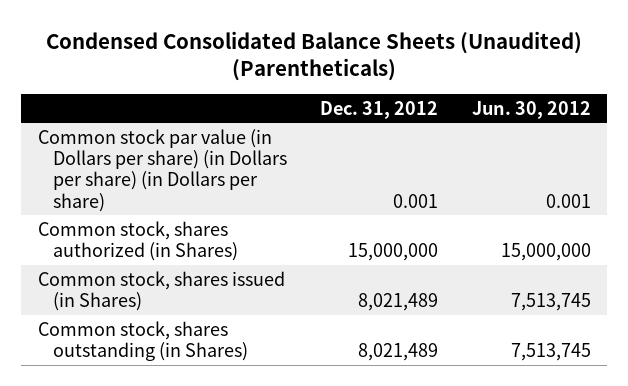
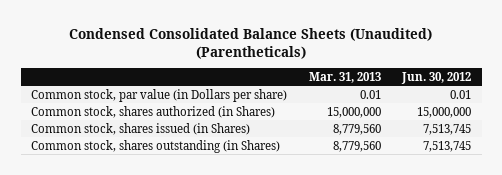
- | Dec. 31, 2012 | Jun. 30, 2012
+ | Mar. 31, 2013 | Jun. 30, 2012
- Common stock par value (in Dollars per share) (in Dollars per share) (in Dollars per share) | 0.001 | 0.001
+ Common stock, par value (in Dollars per share) | 0.01 | 0.01

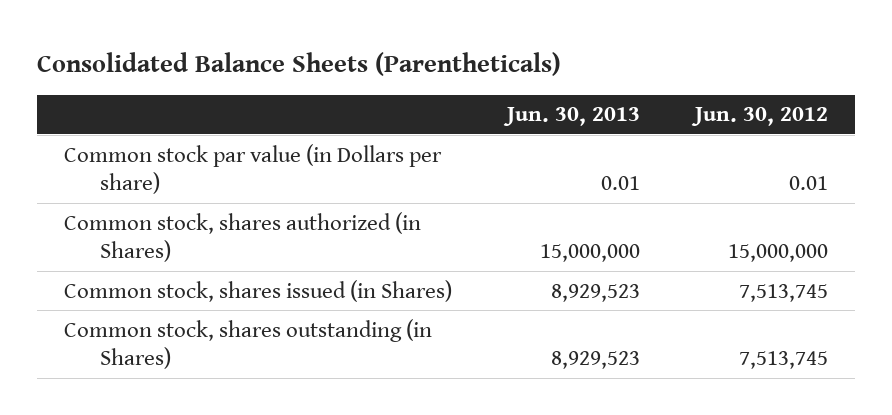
- Condensed Consolidated Balance Sheets (Unaudited) (Parentheticals)
+ Consolidated Balance Sheets (Parentheticals)
- | Mar. 31, 2013 | Jun. 30, 2012
+ | Jun. 30, 2013 | Jun. 30, 2012
- Common stock, par value (in Dollars per share) | 0.01 | 0.01
+ Common stock par value (in Dollars per share) | 0.01 | 0.01

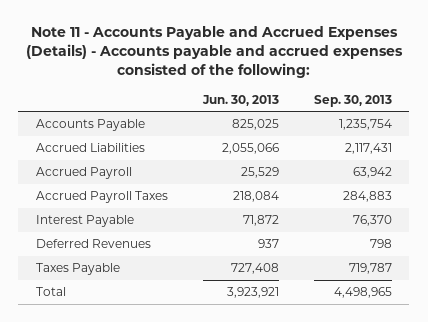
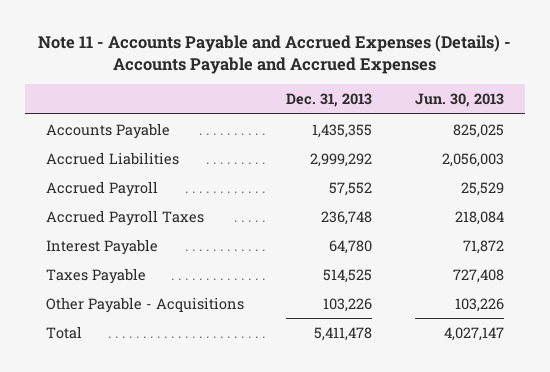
- Note 11 - Accounts Payable and Accrued Expenses (Details) - Accounts payable and accrued expenses consisted of the following:
+ Note 11 - Accounts Payable and Accrued Expenses (Details) - Accounts Payable and Accrued Expenses
- | Jun. 30, 2013 | Sep. 30, 2013
+ | Dec. 31, 2013 | Jun. 30, 2013
- Accrued Liabilities | 2,055,066 | 2,117,431
+ Accrued Liabilities | 2,999,292 | 2,056,003
- Deferred Revenues | 937 | 798
- Total | 3,923,921 | 4,498,965
+ Other Payable - Acquisitions | 103,226 | 103,226
+ Total | 5,411,478 | 4,027,147

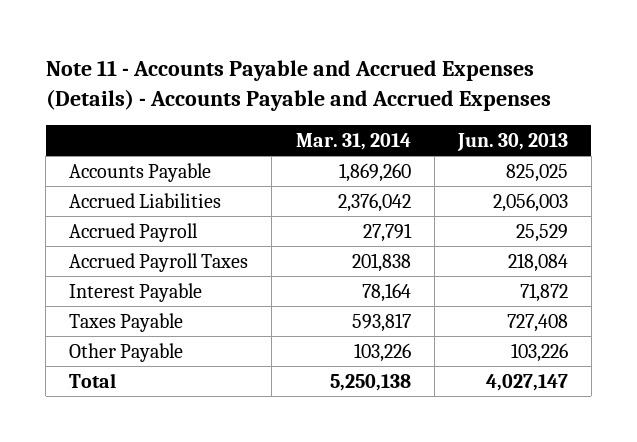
- | Dec. 31, 2013 | Jun. 30, 2013
+ | Mar. 31, 2014 | Jun. 30, 2013
- Other Payable - Acquisitions | 103,226 | 103,226
+ Other Payable | 103,226 | 103,226

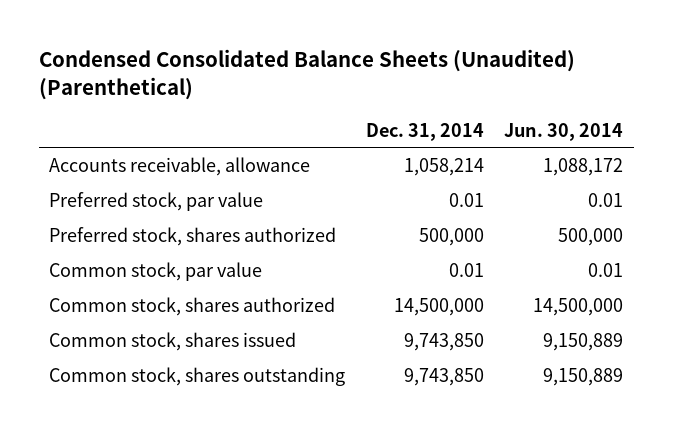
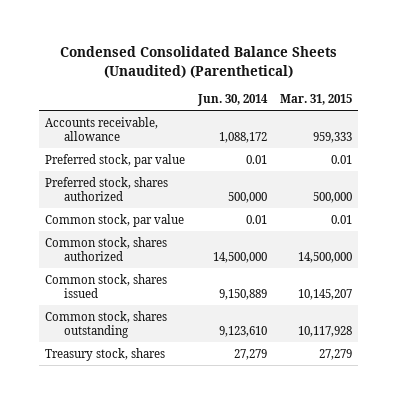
- | Dec. 31, 2014 | Jun. 30, 2014
+ | Jun. 30, 2014 | Mar. 31, 2015
- Common stock, shares outstanding | 9,743,850 | 9,150,889
+ Common stock, shares outstanding | 9,123,610 | 10,117,928
+ Treasury stock, shares | 27,279 | 27,279

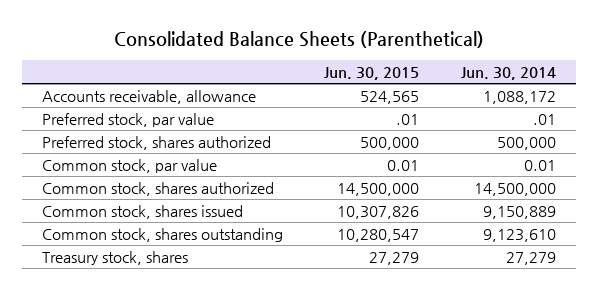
- Condensed Consolidated Balance Sheets (Unaudited) (Parenthetical)
+ Consolidated Balance Sheets (Parenthetical)
- | Jun. 30, 2014 | Mar. 31, 2015
+ | Jun. 30, 2015 | Jun. 30, 2014
- Preferred stock, par value | 0.01 | 0.01
+ Preferred stock, par value | .01 | .01

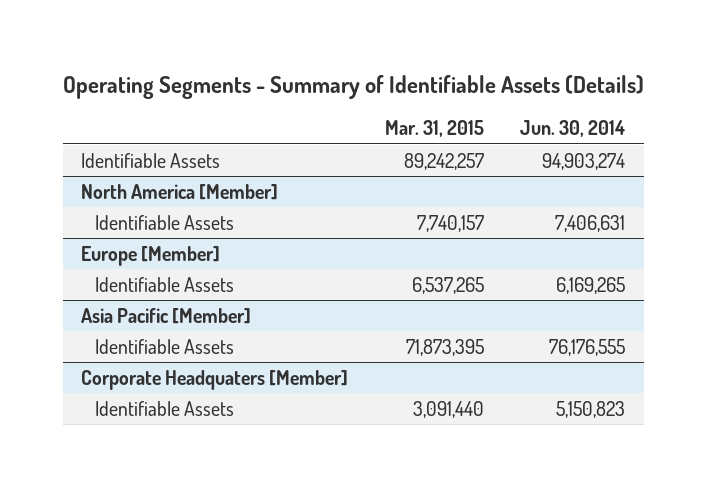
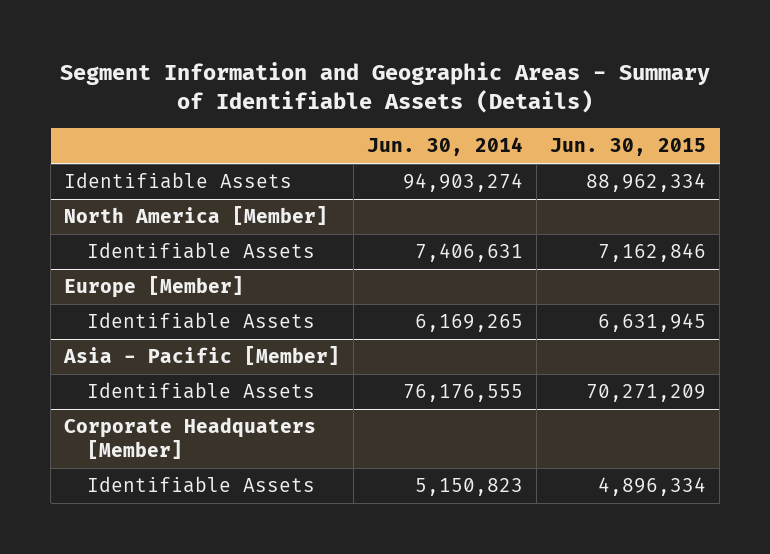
- Operating Segments - Summary of Identifiable Assets (Details)
+ Segment Information and Geographic Areas - Summary of Identifiable Assets (Details)
- | Mar. 31, 2015 | Jun. 30, 2014
+ | Jun. 30, 2014 | Jun. 30, 2015
- Asia Pacific [Member]
+ Asia - Pacific [Member]

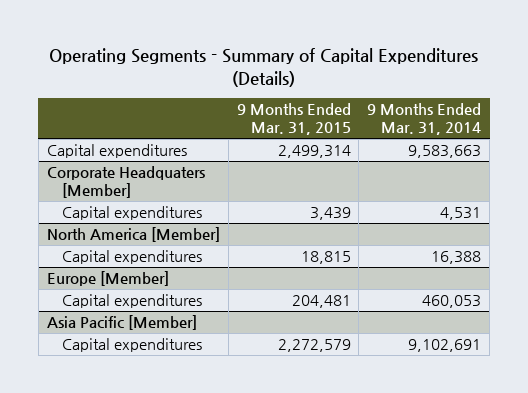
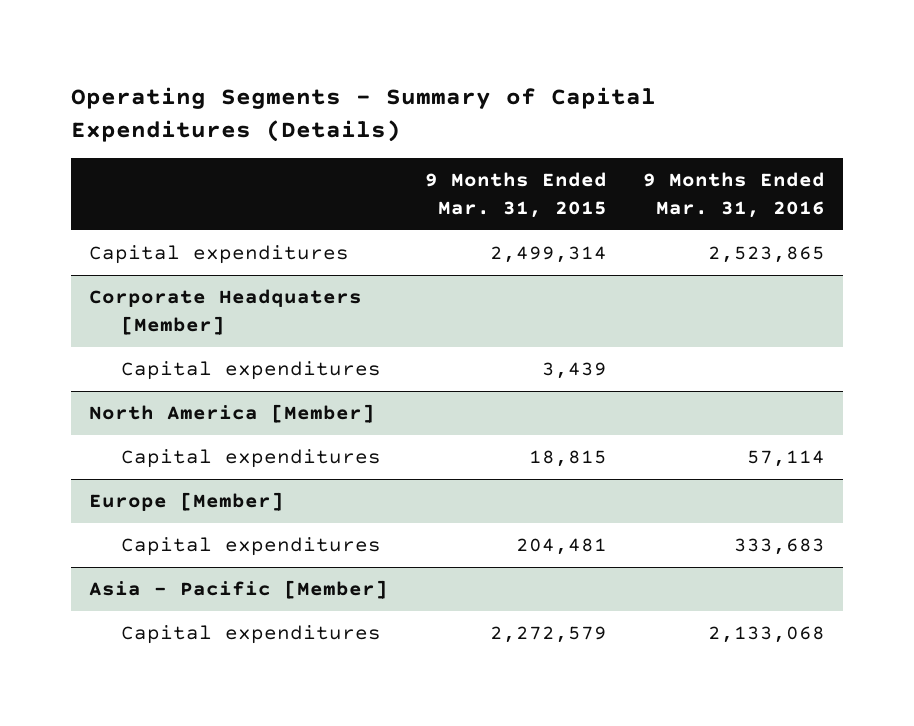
- | 9 Months Ended Mar. 31, 2015 | 9 Months Ended Mar. 31, 2014
+ | 9 Months Ended Mar. 31, 2015 | 9 Months Ended Mar. 31, 2016
- Asia Pacific [Member]
+ Asia - Pacific [Member]

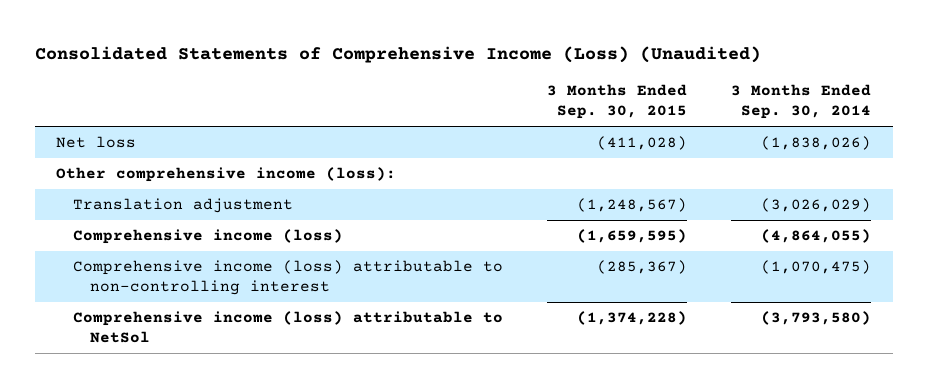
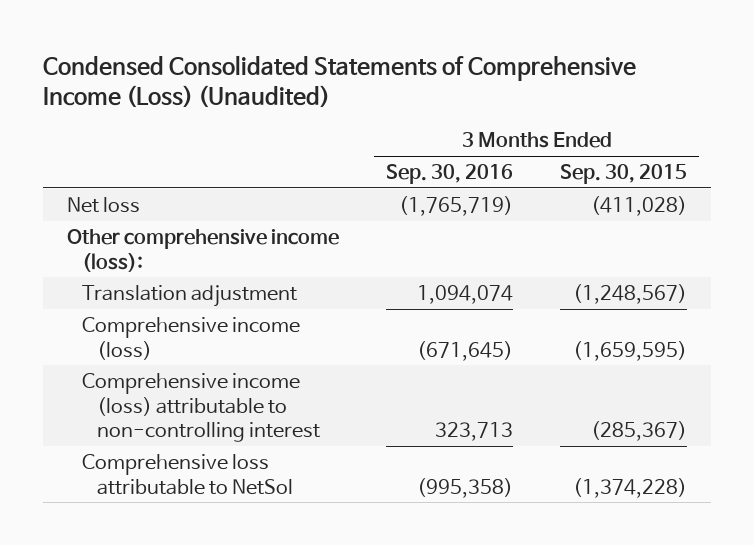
- Consolidated Statements of Comprehensive Income (Loss) (Unaudited)
+ Condensed Consolidated Statements of Comprehensive Income (Loss) (Unaudited)
- | 3 Months Ended Sep. 30, 2015 | 3 Months Ended Sep. 30, 2014
+ | 3 Months Ended Sep. 30, 2016 | 3 Months Ended Sep. 30, 2015
- Comprehensive income (loss) attributable to NetSol | (1,374,228) | (3,793,580)
+ Comprehensive loss attributable to NetSol | (995,358) | (1,374,228)

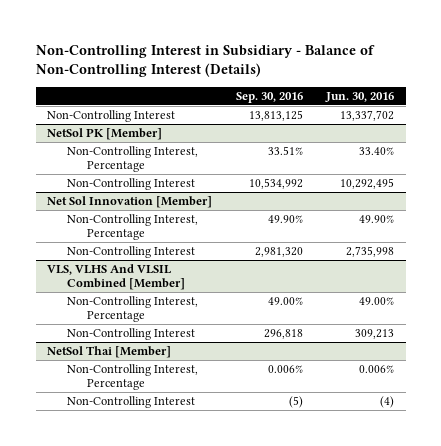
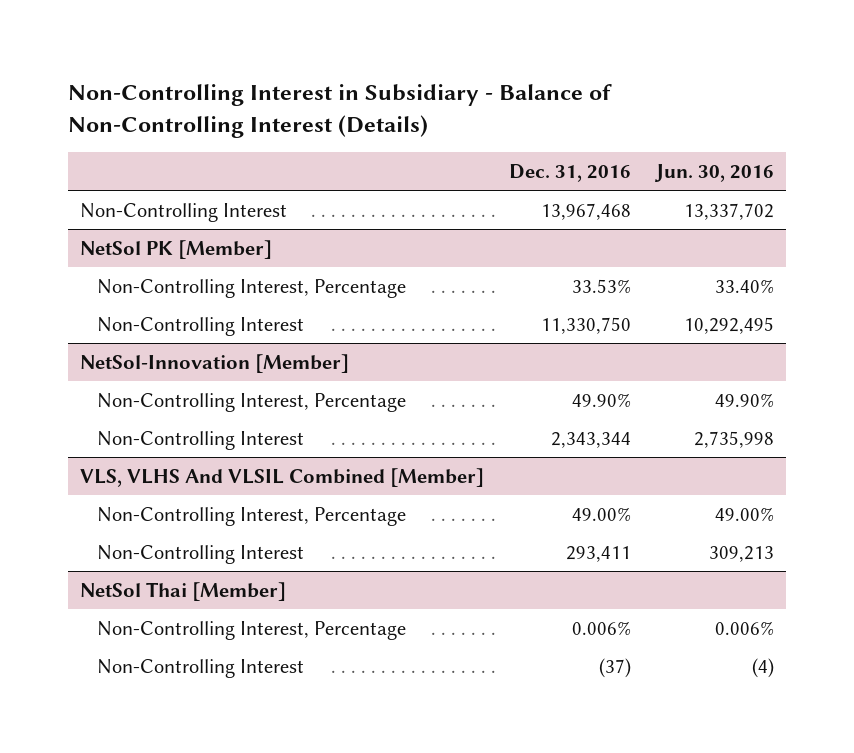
- | Sep. 30, 2016 | Jun. 30, 2016
+ | Dec. 31, 2016 | Jun. 30, 2016
- Net Sol Innovation [Member]
+ NetSol-Innovation [Member]

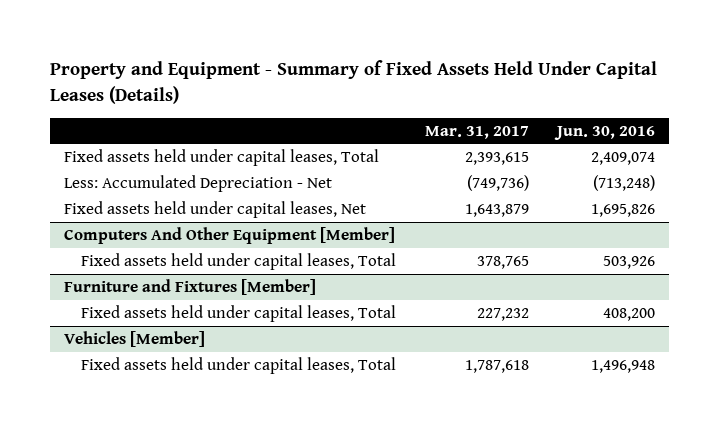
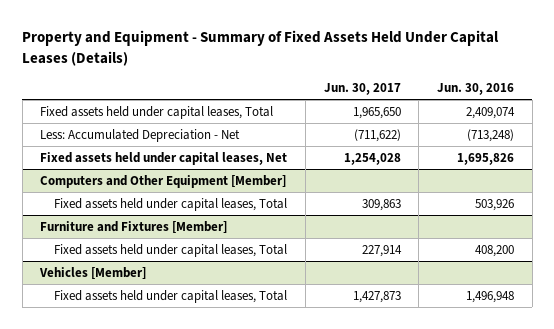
- | Mar. 31, 2017 | Jun. 30, 2016
+ | Jun. 30, 2017 | Jun. 30, 2016
- Computers And Other Equipment [Member]
+ Computers and Other Equipment [Member]

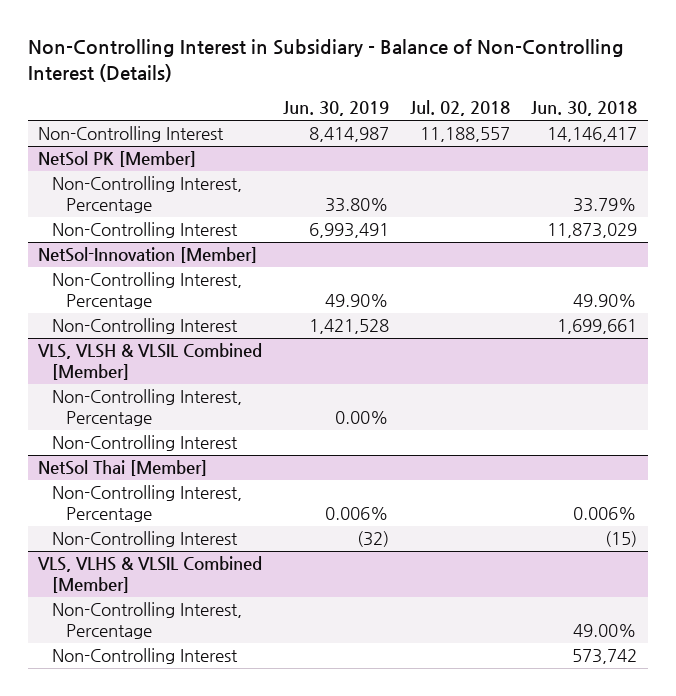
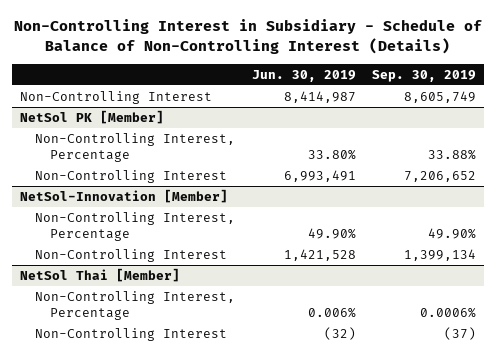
- Non-Controlling Interest in Subsidiary - Balance of Non-Controlling Interest (Details)
+ Non-Controlling Interest in Subsidiary - Schedule of Balance of Non-Controlling Interest (Details)
- | Jun. 30, 2019 | Jul. 02, 2018 | Jun. 30, 2018
+ | Jun. 30, 2019 | Sep. 30, 2019
- VLS, VLSH & VLSIL Combined [Member]
- Non-Controlling Interest, Percentage | 0.00% | |
- Non-Controlling Interest
- VLS, VLHS & VLSIL Combined [Member]
- Non-Controlling Interest, Percentage | | | 49.00%
- Non-Controlling Interest | | | 573,742

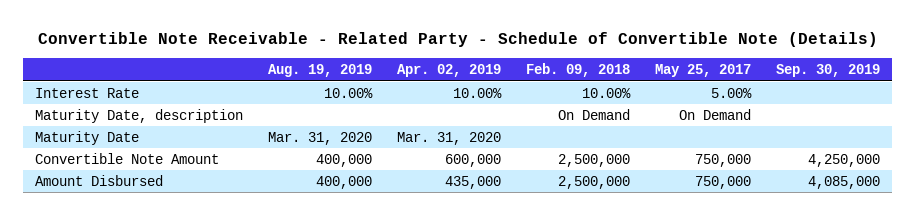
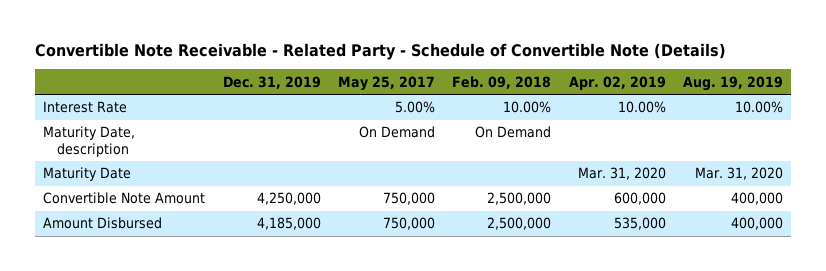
- | Aug. 19, 2019 | Apr. 02, 2019 | Feb. 09, 2018 | May 25, 2017 | Sep. 30, 2019
+ | Dec. 31, 2019 | May 25, 2017 | Feb. 09, 2018 | Apr. 02, 2019 | Aug. 19, 2019
- Amount Disbursed | 400,000 | 435,000 | 2,500,000 | 750,000 | 4,085,000
+ Amount Disbursed | 4,185,000 | 750,000 | 2,500,000 | 535,000 | 400,000

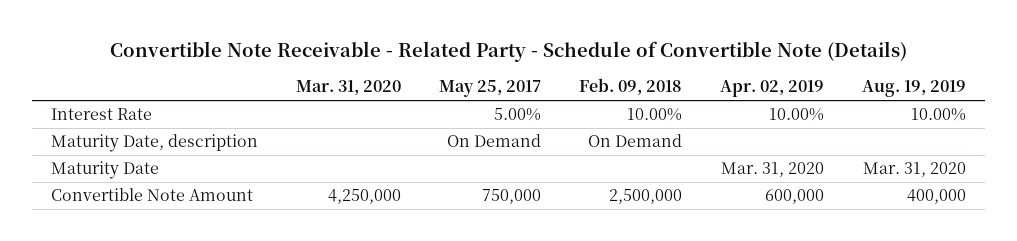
- | Dec. 31, 2019 | May 25, 2017 | Feb. 09, 2018 | Apr. 02, 2019 | Aug. 19, 2019
+ | Mar. 31, 2020 | May 25, 2017 | Feb. 09, 2018 | Apr. 02, 2019 | Aug. 19, 2019
- Amount Disbursed | 4,185,000 | 750,000 | 2,500,000 | 535,000 | 400,000

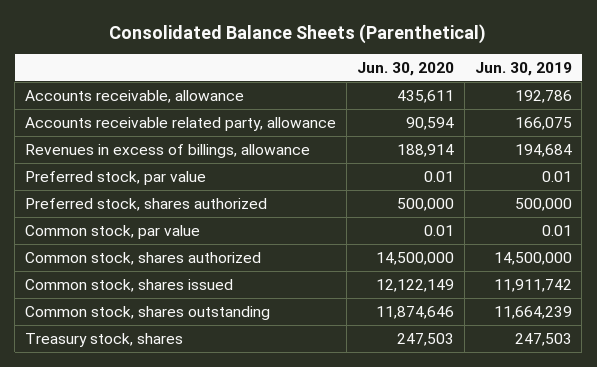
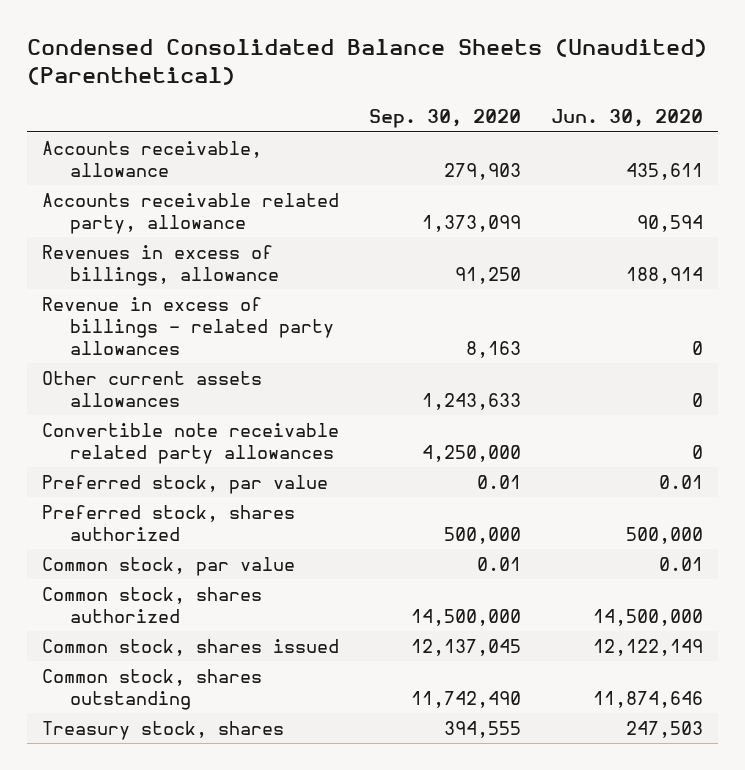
- Consolidated Balance Sheets (Parenthetical)
+ Condensed Consolidated Balance Sheets (Unaudited) (Parenthetical)
- | Jun. 30, 2020 | Jun. 30, 2019
+ | Sep. 30, 2020 | Jun. 30, 2020
+ Revenue in excess of billings - related party allowances | 8,163 | 0
+ Other current assets allowances | 1,243,633 | 0
+ Convertible note receivable related party allowances | 4,250,000 | 0

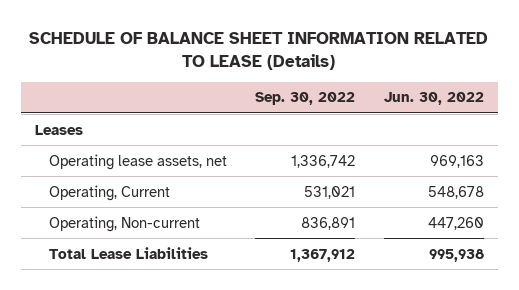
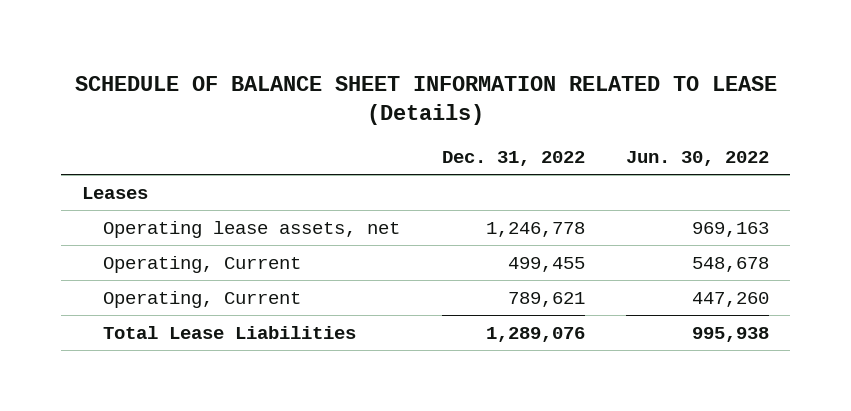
- | Sep. 30, 2022 | Jun. 30, 2022
+ | Dec. 31, 2022 | Jun. 30, 2022
- Operating, Non-current | 836,891 | 447,260
+ Operating, Current | 789,621 | 447,260

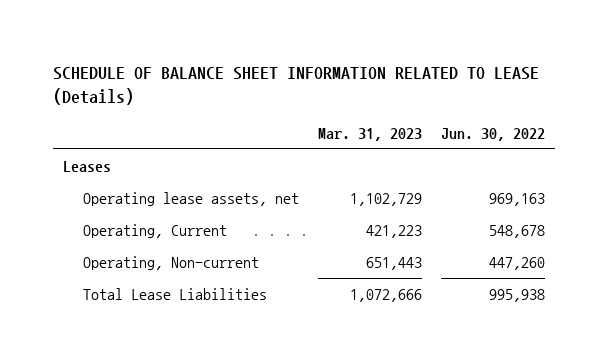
- | Dec. 31, 2022 | Jun. 30, 2022
+ | Mar. 31, 2023 | Jun. 30, 2022
- Operating, Current | 789,621 | 447,260
+ Operating, Non-current | 651,443 | 447,260

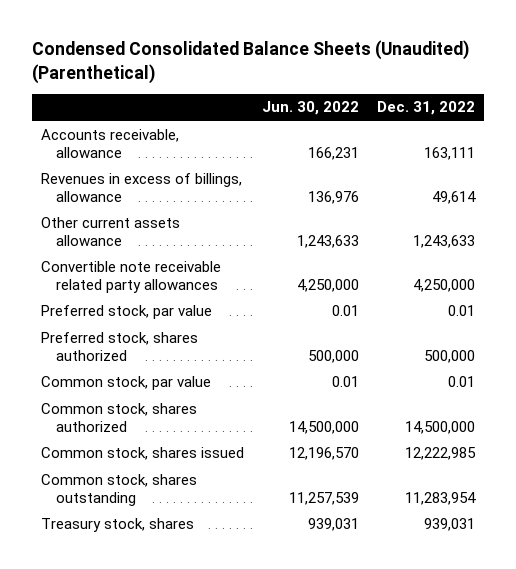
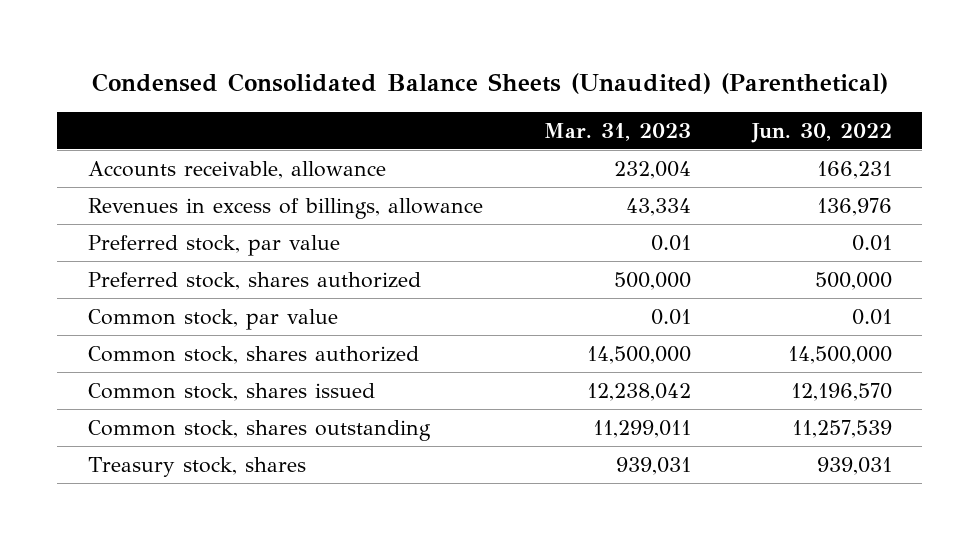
- | Jun. 30, 2022 | Dec. 31, 2022
+ | Mar. 31, 2023 | Jun. 30, 2022
- Other current assets allowance | 1,243,633 | 1,243,633
- Convertible note receivable related party allowances | 4,250,000 | 4,250,000

